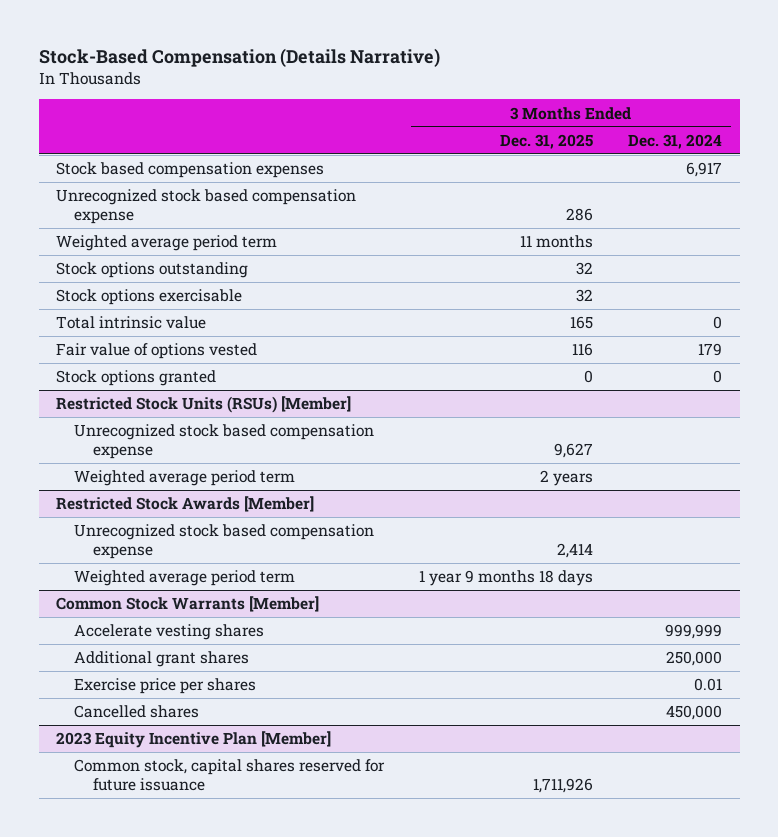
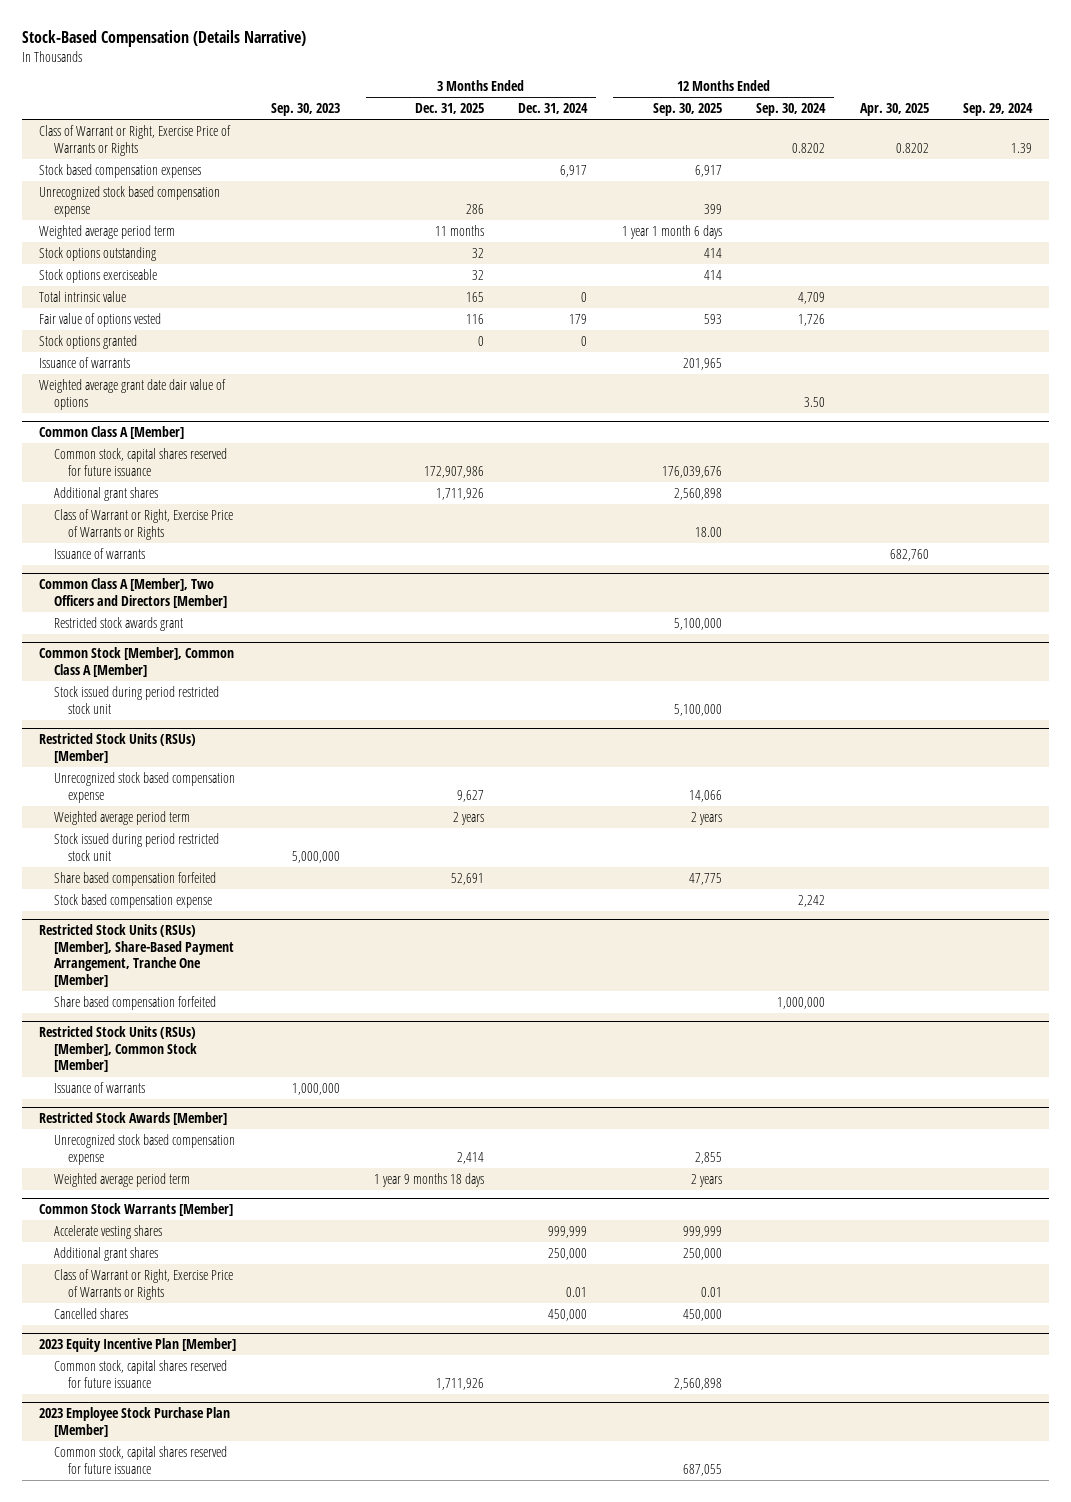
- | 3 Months Ended Dec. 31, 2025 | 3 Months Ended Dec. 31, 2024
+ | Sep. 30, 2023 | 3 Months Ended Dec. 31, 2025 | 3 Months Ended Dec. 31, 2024 | 12 Months Ended Sep. 30, 2025 | 12 Months Ended Sep. 30, 2024 | Apr. 30, 2025 | Sep. 29, 2024
+ Class of Warrant or Right, Exercise Price of Warrants or Rights | | | | | 0.8202 | 0.8202 | 1.39
- Stock options exercisable | 32 |
+ Stock options exerciseable | | 32 | | 414 | | |
+ Issuance of warrants | | | | 201,965 | | |
+ Weighted average grant date dair value of options | | | | | 3.50 | |
+ Common Class A [Member]
+ Common stock, capital shares reserved for future issuance | | 172,907,986 | | 176,039,676 | | |
+ Additional grant shares | | 1,711,926 | | 2,560,898 | | |
+ Class of Warrant or Right, Exercise Price of Warrants or Rights | | | | 18.00 | | |
+ Issuance of warrants | | | | | | 682,760 |
+ Common Class A [Member], Two Officers and Directors [Member]
+ Restricted stock awards grant | | | | 5,100,000 | | |
+ Common Stock [Member], Common Class A [Member]
+ Stock issued during period restricted stock unit | | | | 5,100,000 | | |
@ Restricted Stock Units (RSUs) [Member]
+ Stock issued during period restricted stock unit | 5,000,000 | | | | | |
+ Share based compensation forfeited | | 52,691 | | 47,775 | | |
+ Stock based compensation expense | | | | | 2,242 | |
+ Restricted Stock Units (RSUs) [Member], Share-Based Payment Arrangement, Tranche One [Member]
+ Share based compensation forfeited | | | | | 1,000,000 | |
+ Restricted Stock Units (RSUs) [Member], Common Stock [Member]
+ Issuance of warrants | 1,000,000 | | | | | |
@ Common Stock Warrants [Member]
- Exercise price per shares | | 0.01
+ Class of Warrant or Right, Exercise Price of Warrants or Rights | | | 0.01 | 0.01 | | |
+ 2023 Employee Stock Purchase Plan [Member]
+ Common stock, capital shares reserved for future issuance | | | | 687,055 | | |

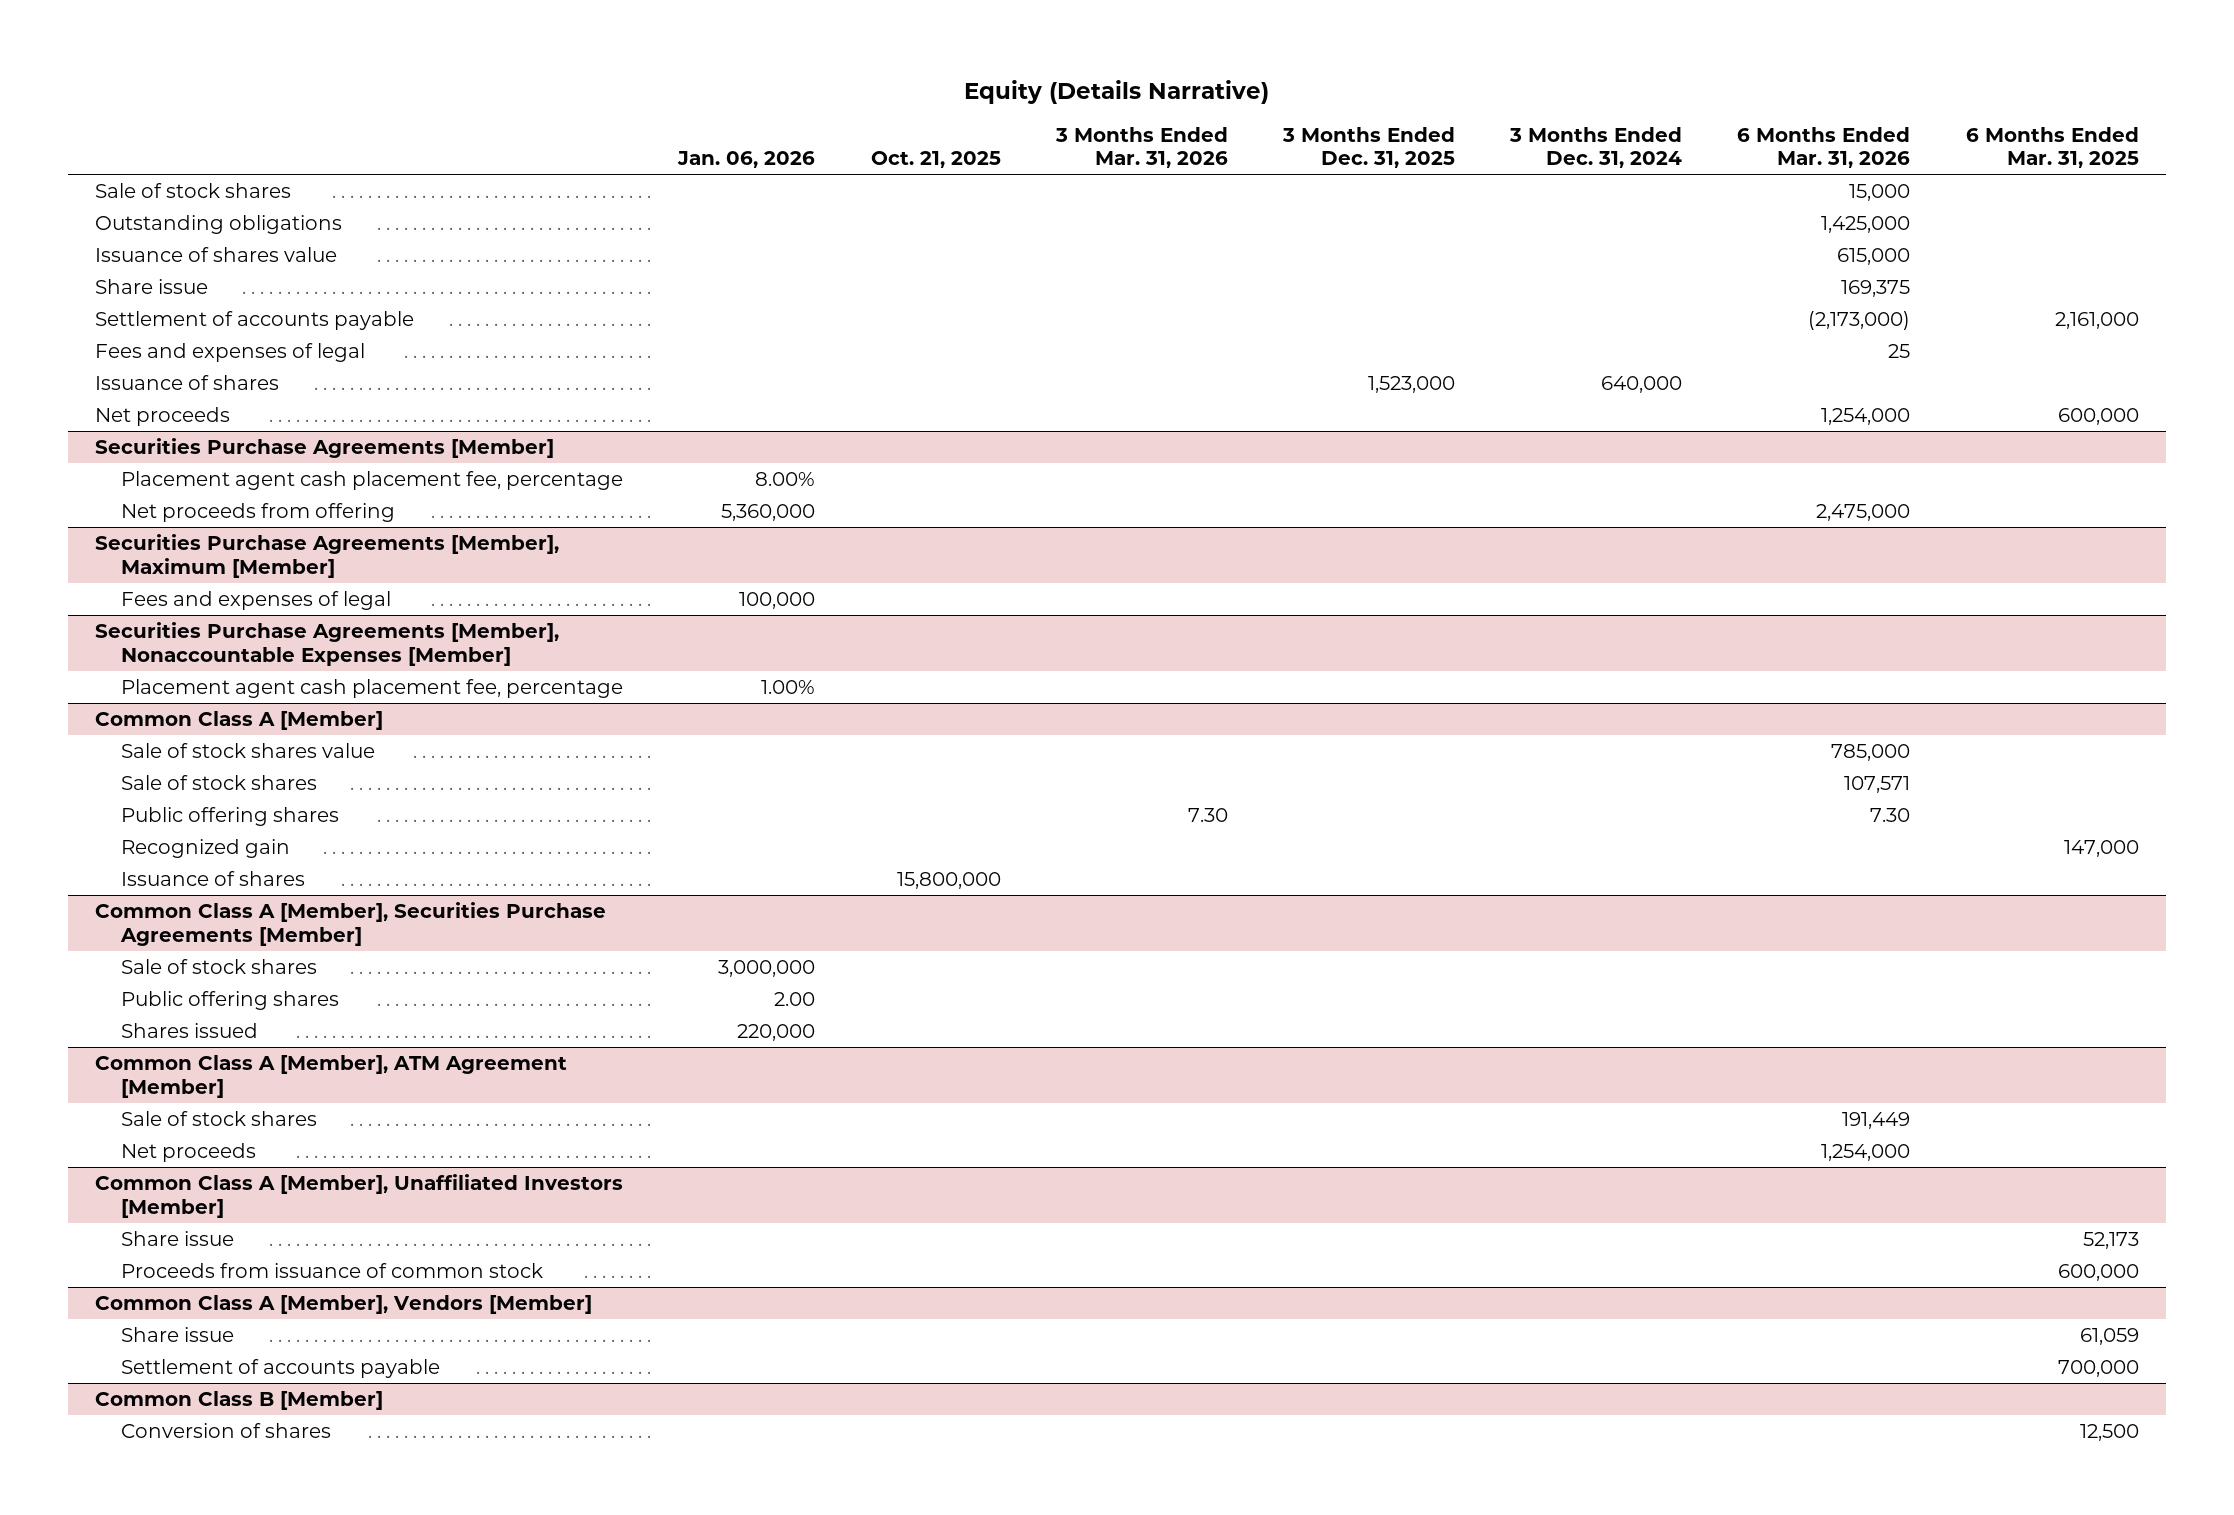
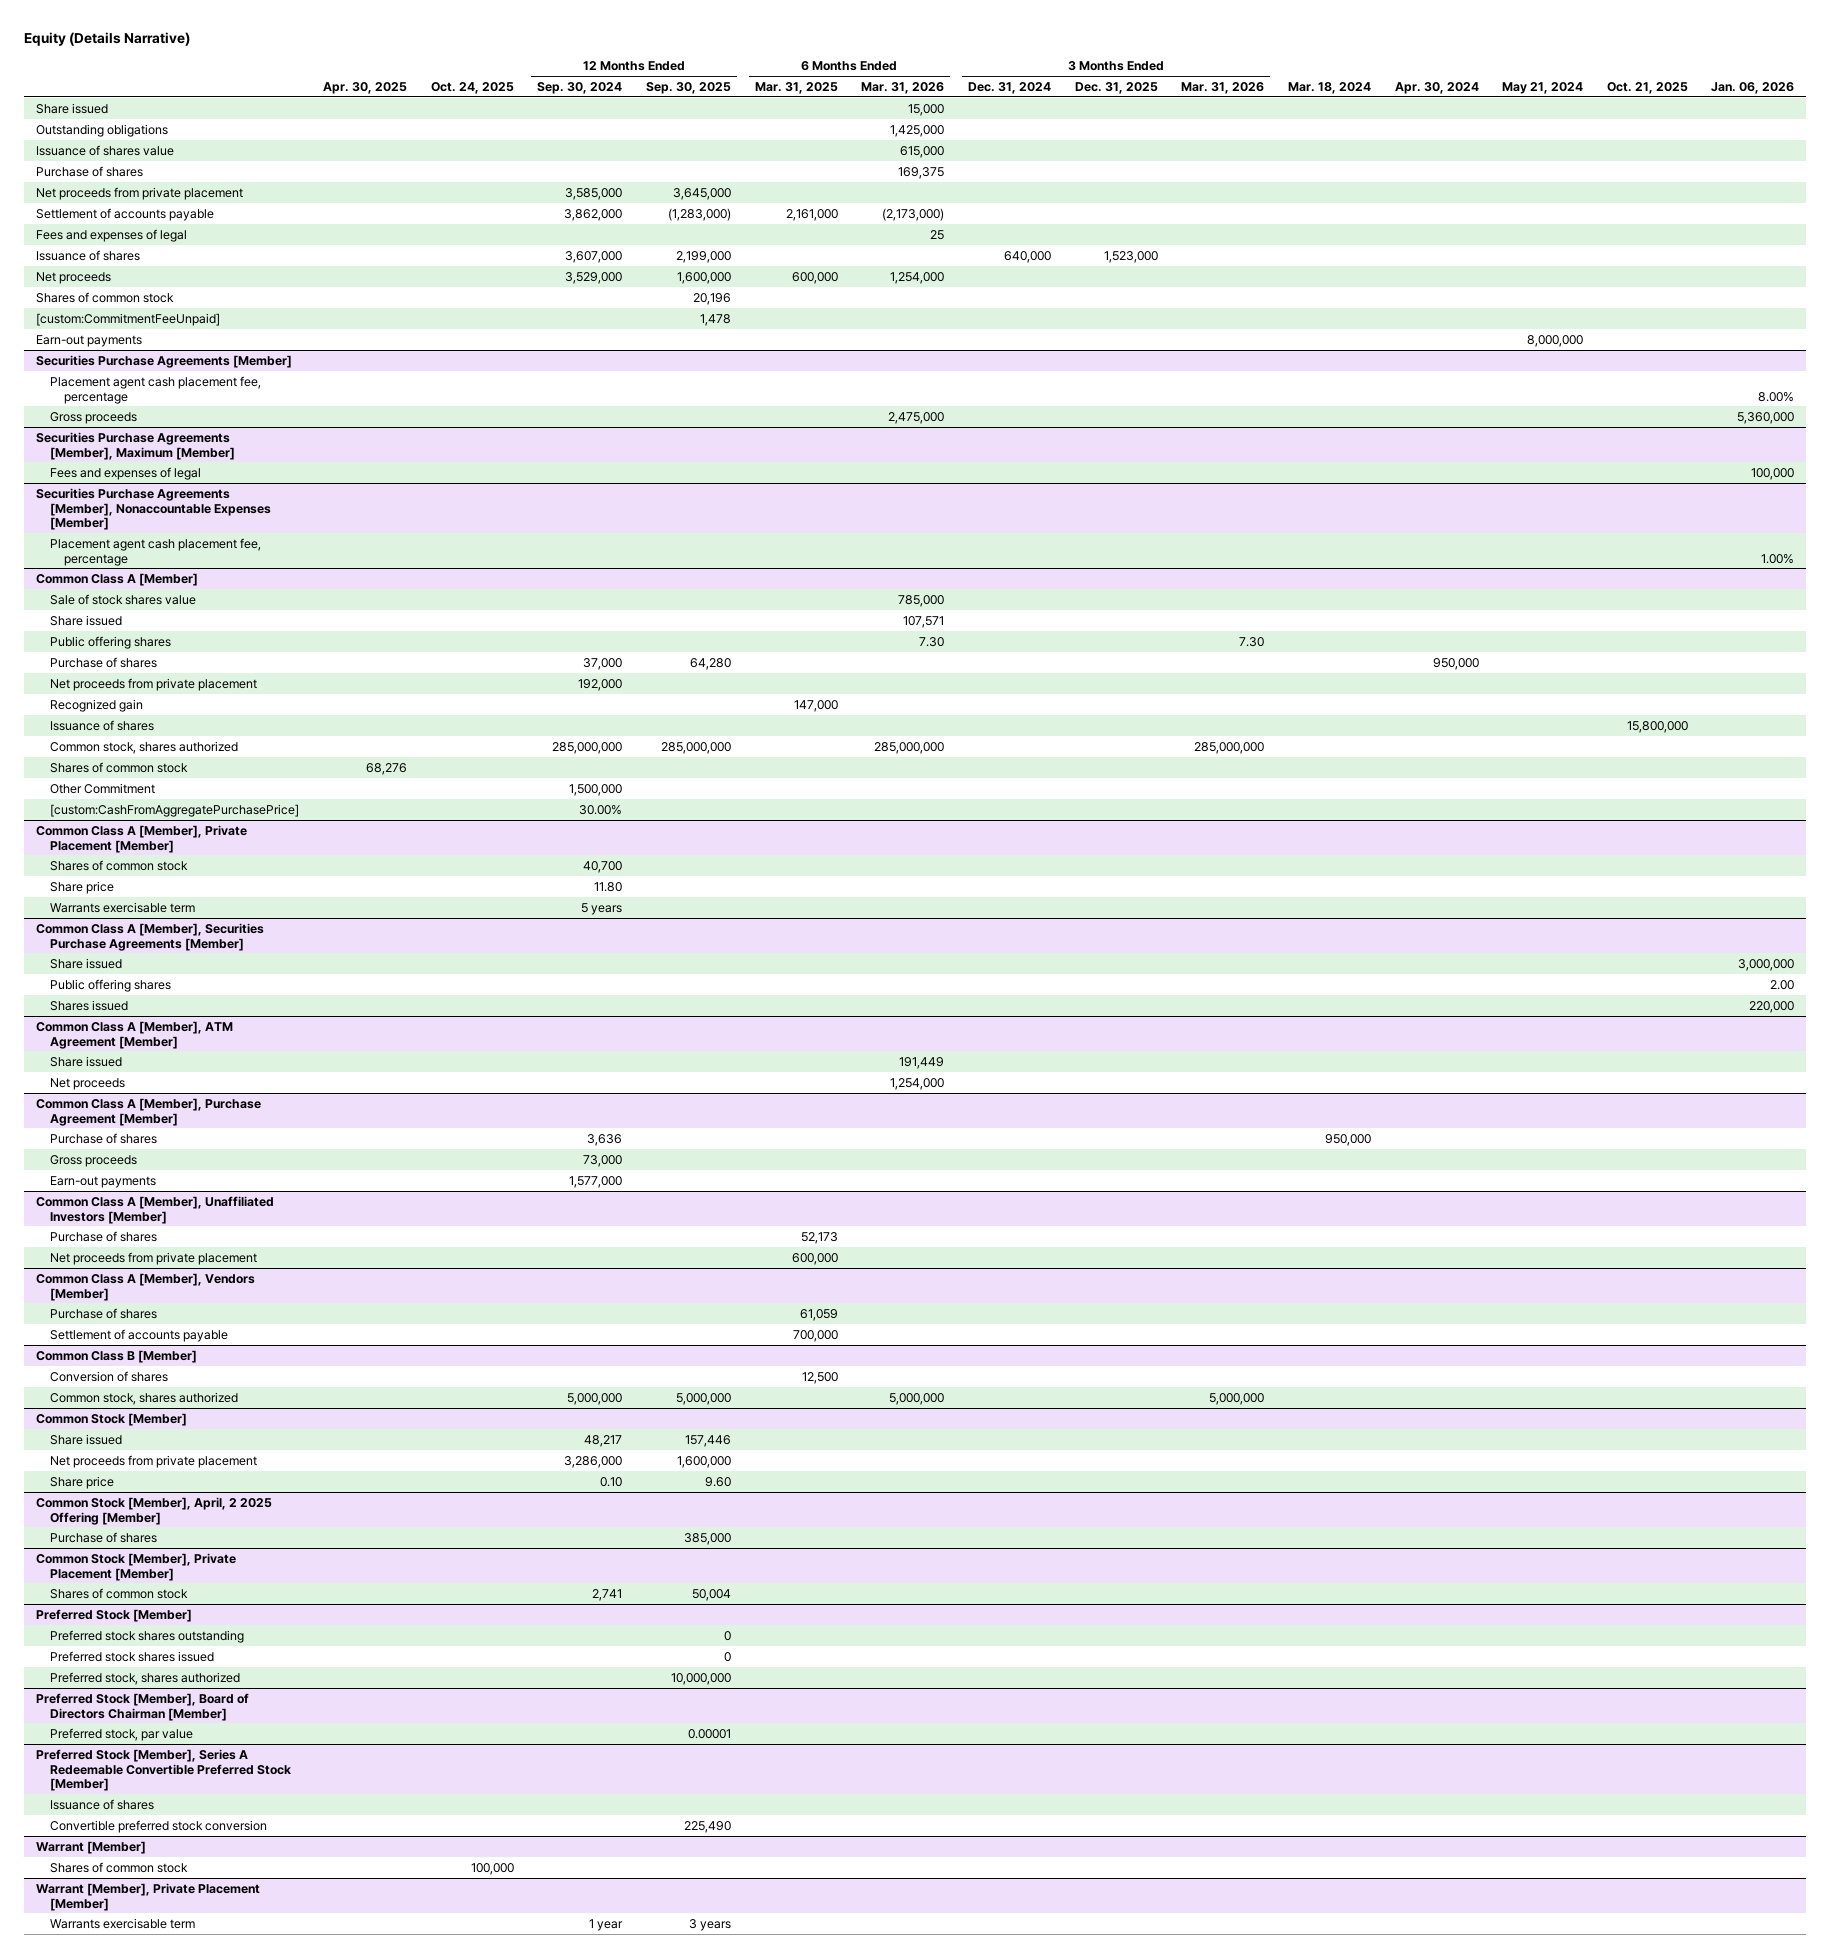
- | Jan. 06, 2026 | Oct. 21, 2025 | 3 Months Ended Mar. 31, 2026 | 3 Months Ended Dec. 31, 2025 | 3 Months Ended Dec. 31, 2024 | 6 Months Ended Mar. 31, 2026 | 6 Months Ended Mar. 31, 2025
+ | Apr. 30, 2025 | Oct. 24, 2025 | 12 Months Ended Sep. 30, 2024 | 12 Months Ended Sep. 30, 2025 | 6 Months Ended Mar. 31, 2025 | 6 Months Ended Mar. 31, 2026 | 3 Months Ended Dec. 31, 2024 | 3 Months Ended Dec. 31, 2025 | 3 Months Ended Mar. 31, 2026 | Mar. 18, 2024 | Apr. 30, 2024 | May 21, 2024 | Oct. 21, 2025 | Jan. 06, 2026
- Sale of stock shares | | | | | | 15,000 |
+ Share issued | | | | | | 15,000 | | | | | | | |
- Share issue | | | | | | 169,375 |
+ Purchase of shares | | | | | | 169,375 | | | | | | | |
+ Net proceeds from private placement | | | 3,585,000 | 3,645,000 | | | | | | | | | |
+ Shares of common stock | | | | 20,196 | | | | | | | | | |
+ [custom:CommitmentFeeUnpaid] | | | | 1,478 | | | | | | | | | |
+ Earn-out payments | | | | | | | | | | | | 8,000,000 | |
@ Securities Purchase Agreements [Member]
- Net proceeds from offering | 5,360,000 | | | | | 2,475,000 |
+ Gross proceeds | | | | | | 2,475,000 | | | | | | | | 5,360,000
@ Common Class A [Member]
- Sale of stock shares | | | | | | 107,571 |
+ Share issued | | | | | | 107,571 | | | | | | | |
+ Purchase of shares | | | 37,000 | 64,280 | | | | | | | 950,000 | | |
+ Net proceeds from private placement | | | 192,000 | | | | | | | | | | |
+ Common stock, shares authorized | | | 285,000,000 | 285,000,000 | | 285,000,000 | | | 285,000,000 | | | | |
+ Shares of common stock | 68,276 | | | | | | | | | | | | |
+ Other Commitment | | | 1,500,000 | | | | | | | | | | |
+ [custom:CashFromAggregatePurchasePrice] | | | 30.00% | | | | | | | | | | |
+ Common Class A [Member], Private Placement [Member]
+ Shares of common stock | | | 40,700 | | | | | | | | | | |
+ Share price | | | 11.80 | | | | | | | | | | |
+ Warrants exercisable term | | | 5 years | | | | | | | | | | |
@ Common Class A [Member], Securities Purchase Agreements [Member]
- Sale of stock shares | 3,000,000 | | | | | |
+ Share issued | | | | | | | | | | | | | | 3,000,000
@ Common Class A [Member], ATM Agreement [Member]
- Sale of stock shares | | | | | | 191,449 |
+ Share issued | | | | | | 191,449 | | | | | | | |
+ Common Class A [Member], Purchase Agreement [Member]
+ Purchase of shares | | | 3,636 | | | | | | | 950,000 | | | |
+ Gross proceeds | | | 73,000 | | | | | | | | | | |
+ Earn-out payments | | | 1,577,000 | | | | | | | | | | |
@ Common Class A [Member], Unaffiliated Investors [Member]
- Share issue | | | | | | | 52,173
- Proceeds from issuance of common stock | | | | | | | 600,000
+ Purchase of shares | | | | | 52,173 | | | | | | | | |
+ Net proceeds from private placement | | | | | 600,000 | | | | | | | | |
@ Common Class A [Member], Vendors [Member]
- Share issue | | | | | | | 61,059
+ Purchase of shares | | | | | 61,059 | | | | | | | | |
@ Common Class B [Member]
+ Common stock, shares authorized | | | 5,000,000 | 5,000,000 | | 5,000,000 | | | 5,000,000 | | | | |
+ Common Stock [Member]
+ Share issued | | | 48,217 | 157,446 | | | | | | | | | |
+ Net proceeds from private placement | | | 3,286,000 | 1,600,000 | | | | | | | | | |
+ Share price | | | 0.10 | 9.60 | | | | | | | | | |
+ Common Stock [Member], April, 2 2025 Offering [Member]
+ Purchase of shares | | | | 385,000 | | | | | | | | | |
+ Common Stock [Member], Private Placement [Member]
+ Shares of common stock | | | 2,741 | 50,004 | | | | | | | | | |
+ Preferred Stock [Member]
+ Preferred stock shares outstanding | | | | 0 | | | | | | | | | |
+ Preferred stock shares issued | | | | 0 | | | | | | | | | |
+ Preferred stock, shares authorized | | | | 10,000,000 | | | | | | | | | |
+ Preferred Stock [Member], Board of Directors Chairman [Member]
+ Preferred stock, par value | | | | 0.00001 | | | | | | | | | |
+ Preferred Stock [Member], Series A Redeemable Convertible Preferred Stock [Member]
+ Issuance of shares
+ Convertible preferred stock conversion | | | | 225,490 | | | | | | | | | |
+ Warrant [Member]
+ Shares of common stock | | 100,000 | | | | | | | | | | | |
+ Warrant [Member], Private Placement [Member]
+ Warrants exercisable term | | | 1 year | 3 years | | | | | | | | | |

